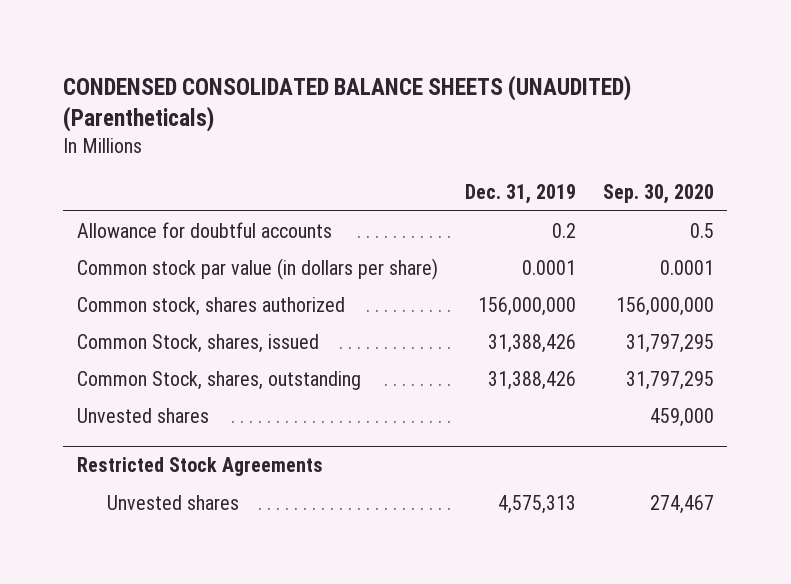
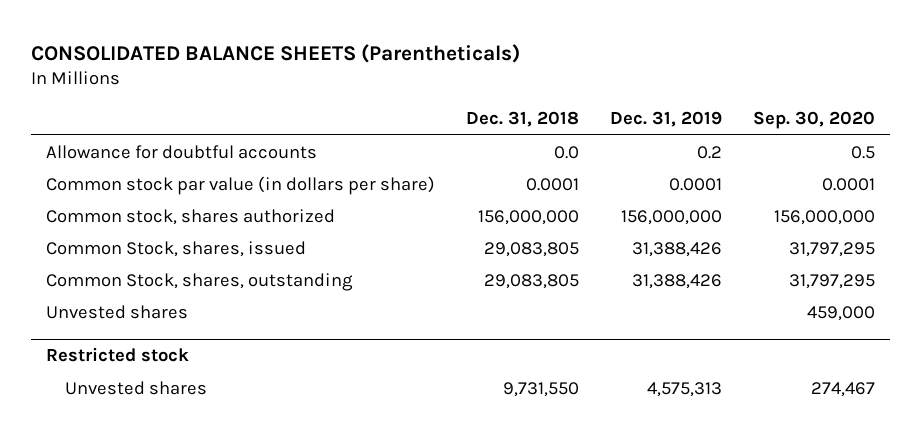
- CONDENSED CONSOLIDATED BALANCE SHEETS (UNAUDITED) (Parentheticals)
+ CONSOLIDATED BALANCE SHEETS (Parentheticals)
- | Dec. 31, 2019 | Sep. 30, 2020
+ | Dec. 31, 2018 | Dec. 31, 2019 | Sep. 30, 2020
- Restricted Stock Agreements
+ Restricted stock

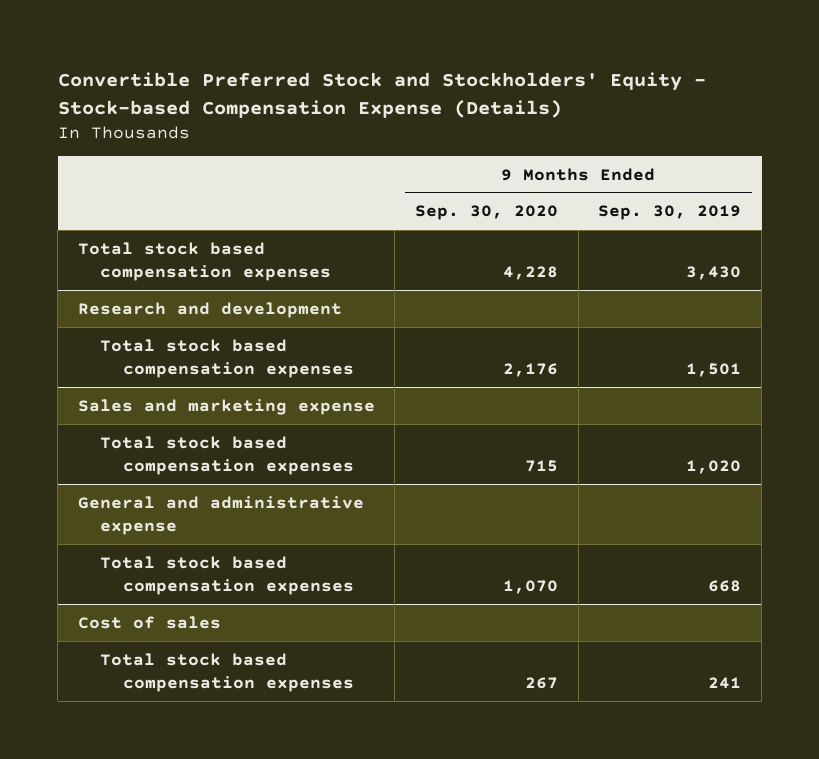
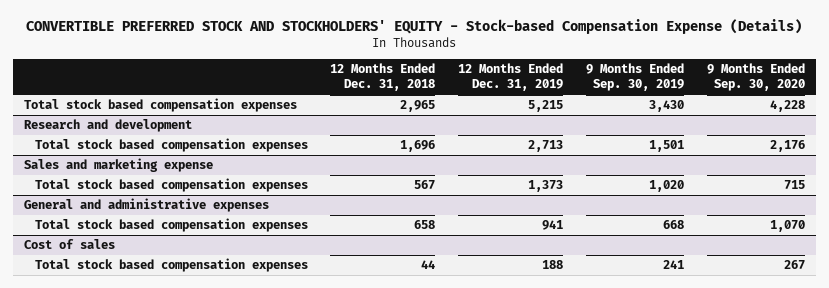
- Convertible Preferred Stock and Stockholders' Equity - Stock-based Compensation Expense (Details)
+ CONVERTIBLE PREFERRED STOCK AND STOCKHOLDERS' EQUITY - Stock-based Compensation Expense (Details)
- | 9 Months Ended Sep. 30, 2020 | 9 Months Ended Sep. 30, 2019
+ | 12 Months Ended Dec. 31, 2018 | 12 Months Ended Dec. 31, 2019 | 9 Months Ended Sep. 30, 2019 | 9 Months Ended Sep. 30, 2020
- General and administrative expense
+ General and administrative expenses

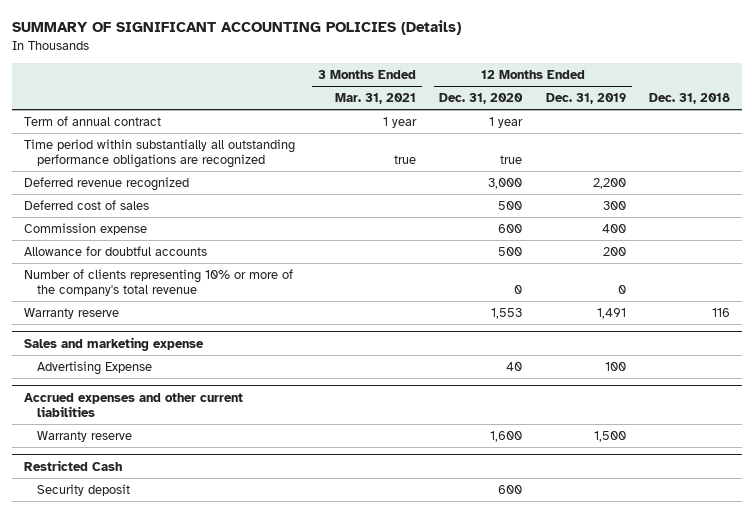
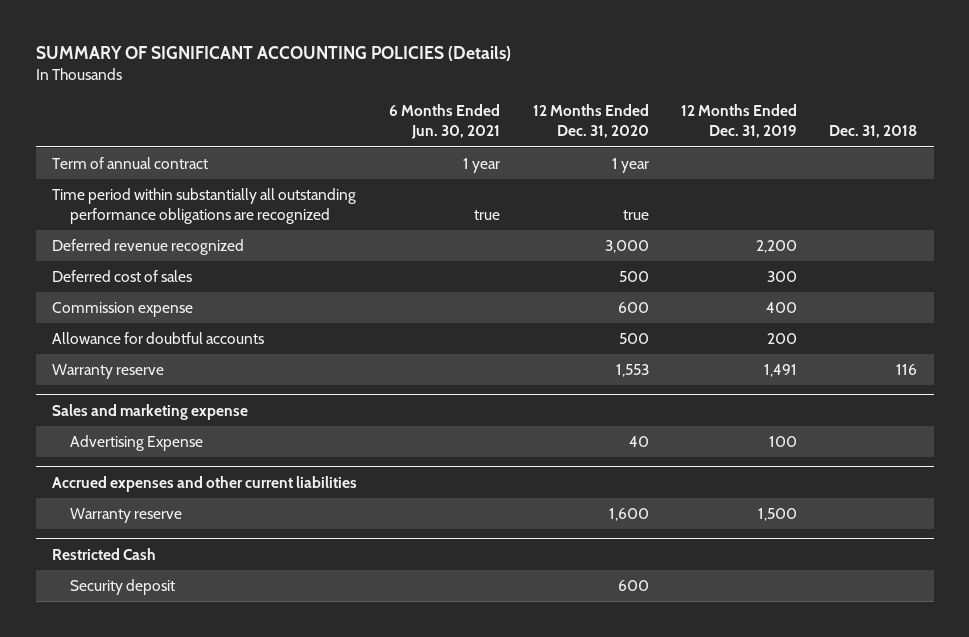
- | 3 Months Ended Mar. 31, 2021 | 12 Months Ended Dec. 31, 2020 | 12 Months Ended Dec. 31, 2019 | Dec. 31, 2018
+ | 6 Months Ended Jun. 30, 2021 | 12 Months Ended Dec. 31, 2020 | 12 Months Ended Dec. 31, 2019 | Dec. 31, 2018
- Number of clients representing 10% or more of the company's total revenue | | 0 | 0 |

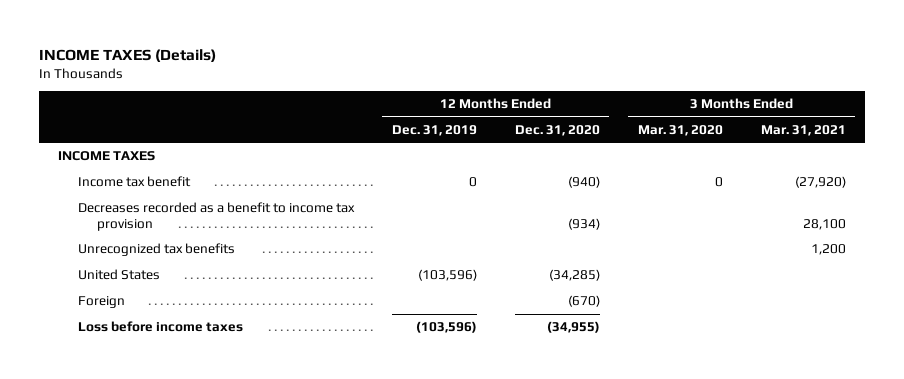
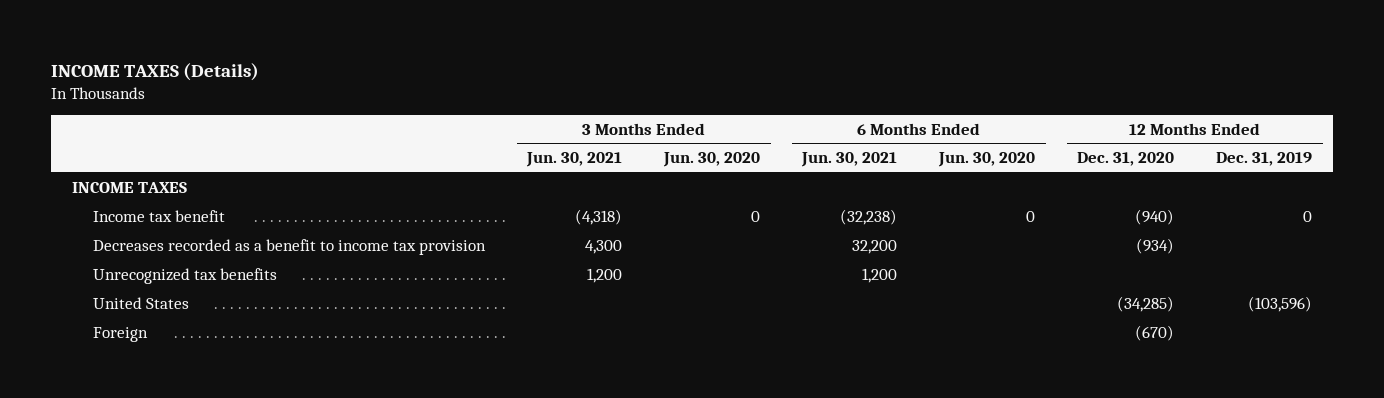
- | 12 Months Ended Dec. 31, 2019 | 12 Months Ended Dec. 31, 2020 | 3 Months Ended Mar. 31, 2020 | 3 Months Ended Mar. 31, 2021
+ | 3 Months Ended Jun. 30, 2021 | 3 Months Ended Jun. 30, 2020 | 6 Months Ended Jun. 30, 2021 | 6 Months Ended Jun. 30, 2020 | 12 Months Ended Dec. 31, 2020 | 12 Months Ended Dec. 31, 2019
- Loss before income taxes | (103,596) | (34,955) | |

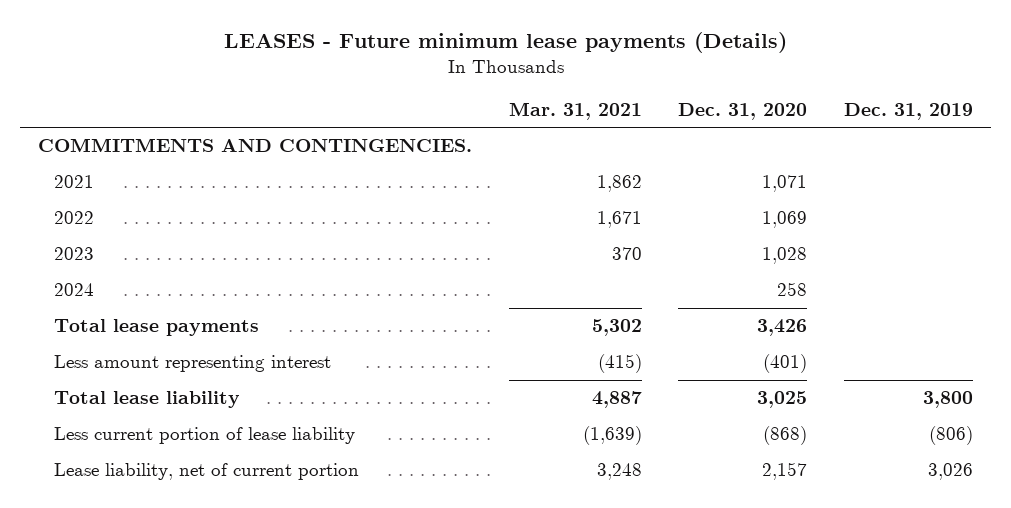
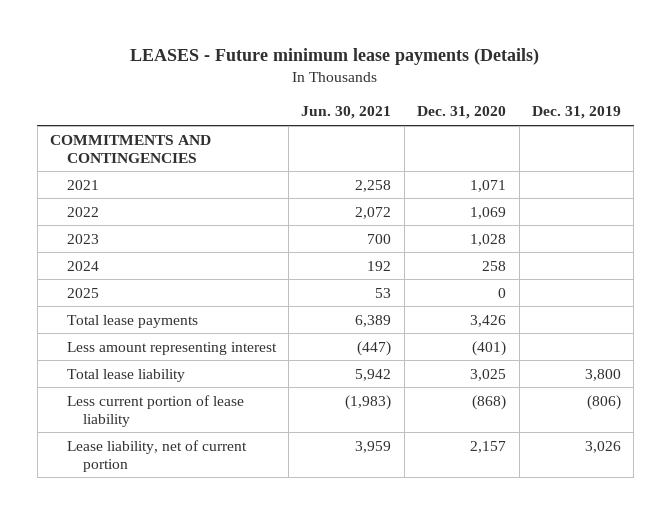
- | Mar. 31, 2021 | Dec. 31, 2020 | Dec. 31, 2019
+ | Jun. 30, 2021 | Dec. 31, 2020 | Dec. 31, 2019
- COMMITMENTS AND CONTINGENCIES.
+ COMMITMENTS AND CONTINGENCIES
+ 2025 | 53 | 0 |

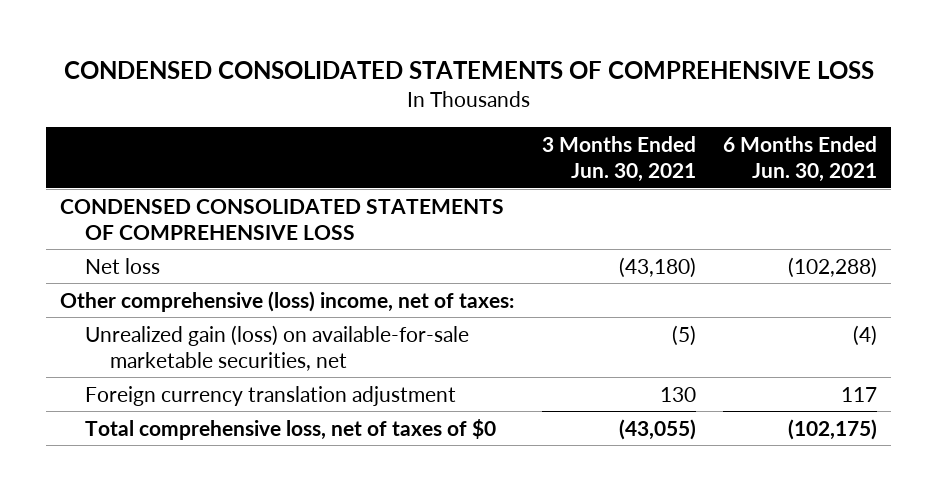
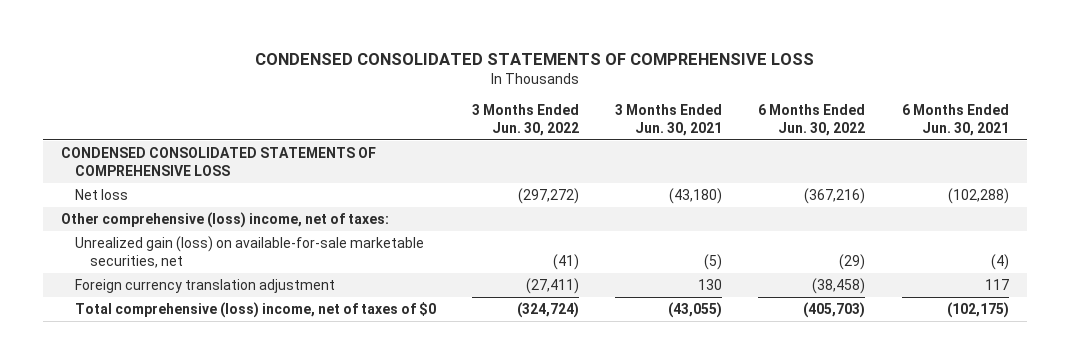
- | 3 Months Ended Jun. 30, 2021 | 6 Months Ended Jun. 30, 2021
+ | 3 Months Ended Jun. 30, 2022 | 3 Months Ended Jun. 30, 2021 | 6 Months Ended Jun. 30, 2022 | 6 Months Ended Jun. 30, 2021
- Total comprehensive loss, net of taxes of $0 | (43,055) | (102,175)
+ Total comprehensive (loss) income, net of taxes of $0 | (324,724) | (43,055) | (405,703) | (102,175)

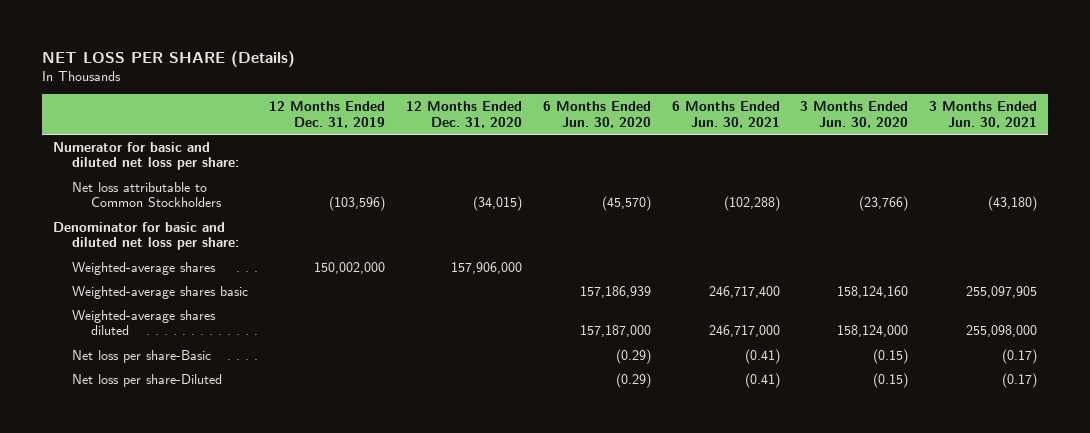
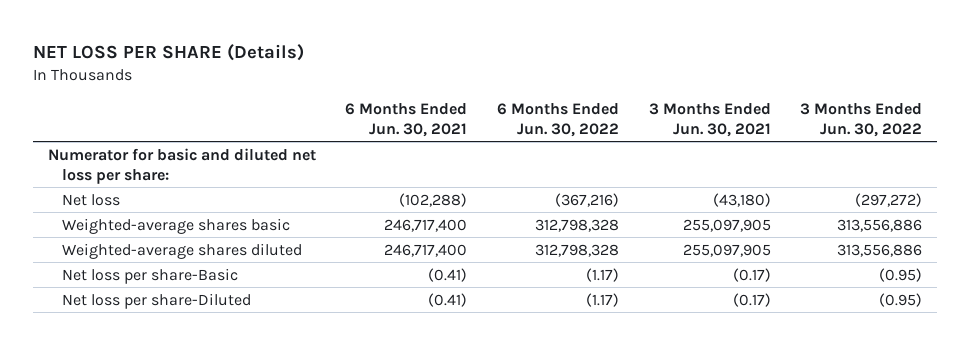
- | 12 Months Ended Dec. 31, 2019 | 12 Months Ended Dec. 31, 2020 | 6 Months Ended Jun. 30, 2020 | 6 Months Ended Jun. 30, 2021 | 3 Months Ended Jun. 30, 2020 | 3 Months Ended Jun. 30, 2021
+ | 6 Months Ended Jun. 30, 2021 | 6 Months Ended Jun. 30, 2022 | 3 Months Ended Jun. 30, 2021 | 3 Months Ended Jun. 30, 2022
- Net loss attributable to Common Stockholders | (103,596) | (34,015) | (45,570) | (102,288) | (23,766) | (43,180)
- Denominator for basic and diluted net loss per share:
- Weighted-average shares | 150,002,000 | 157,906,000 | | | |
+ Net loss | (102,288) | (367,216) | (43,180) | (297,272)
- Weighted-average shares diluted | | | 157,187,000 | 246,717,000 | 158,124,000 | 255,098,000
+ Weighted-average shares diluted | 246,717,400 | 312,798,328 | 255,097,905 | 313,556,886

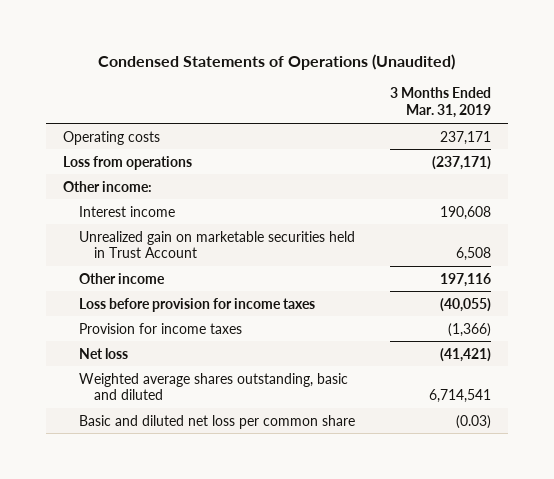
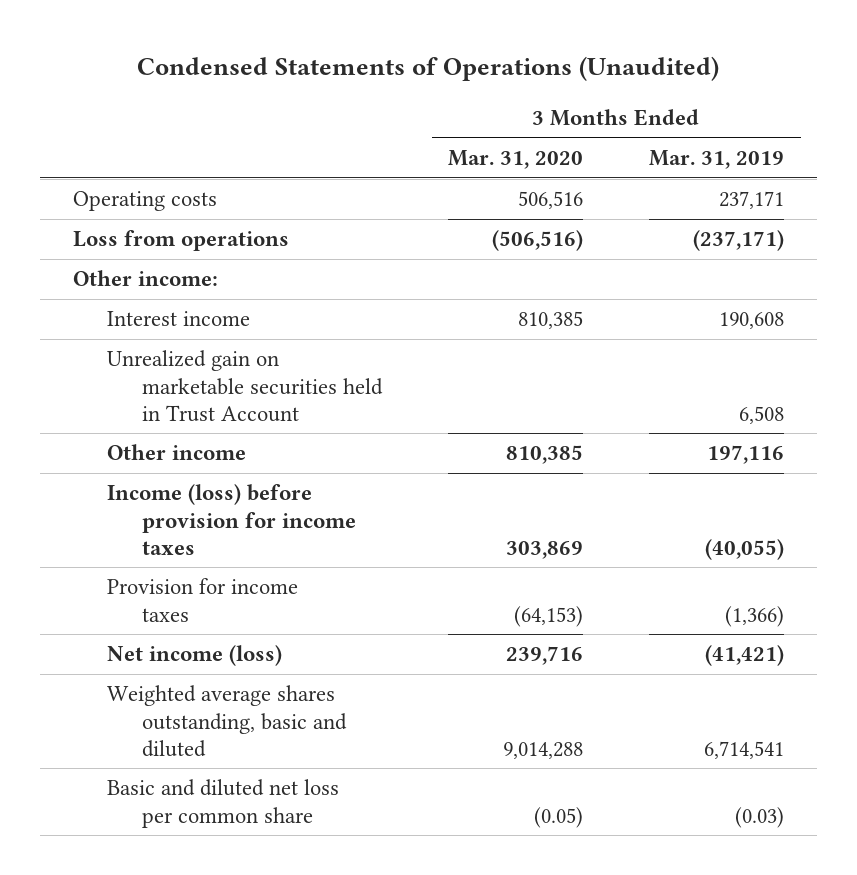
- | 3 Months Ended Mar. 31, 2019
+ | 3 Months Ended Mar. 31, 2020 | 3 Months Ended Mar. 31, 2019
- Loss before provision for income taxes | (40,055)
+ Income (loss) before provision for income taxes | 303,869 | (40,055)
- Net loss | (41,421)
+ Net income (loss) | 239,716 | (41,421)

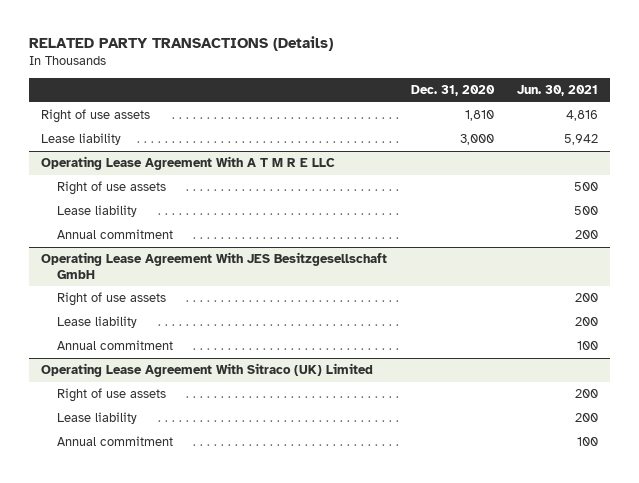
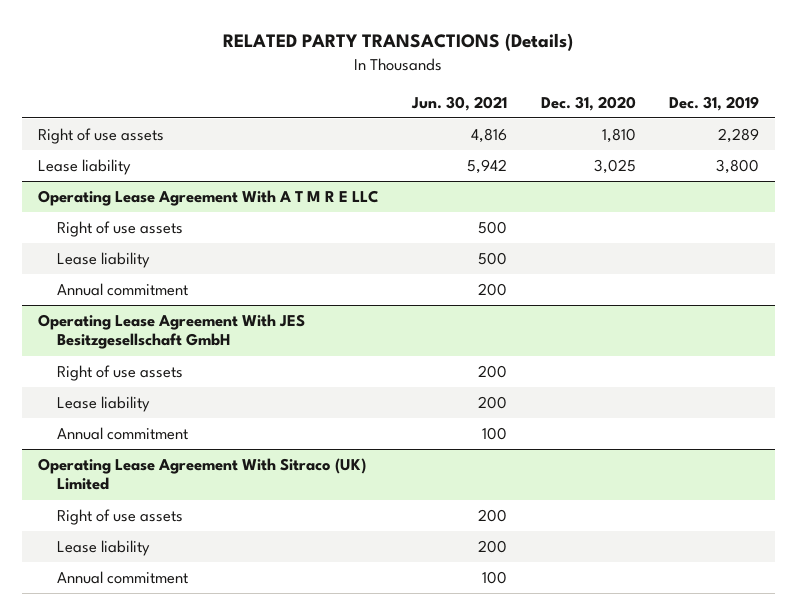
- | Dec. 31, 2020 | Jun. 30, 2021
+ | Jun. 30, 2021 | Dec. 31, 2020 | Dec. 31, 2019
- Lease liability | 3,000 | 5,942
+ Lease liability | 5,942 | 3,025 | 3,800

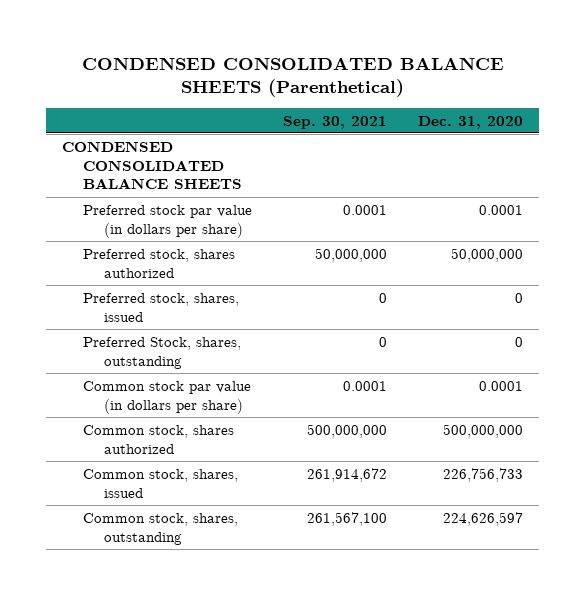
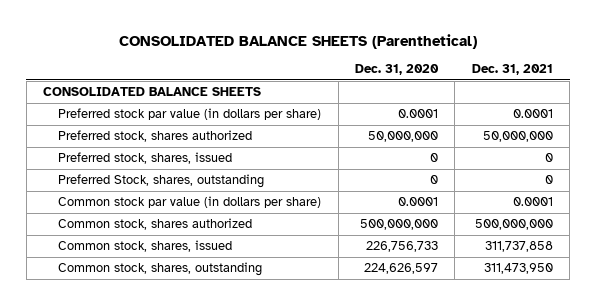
- CONDENSED CONSOLIDATED BALANCE SHEETS (Parenthetical)
+ CONSOLIDATED BALANCE SHEETS (Parenthetical)
- | Sep. 30, 2021 | Dec. 31, 2020
+ | Dec. 31, 2020 | Dec. 31, 2021
- CONDENSED CONSOLIDATED BALANCE SHEETS
+ CONSOLIDATED BALANCE SHEETS

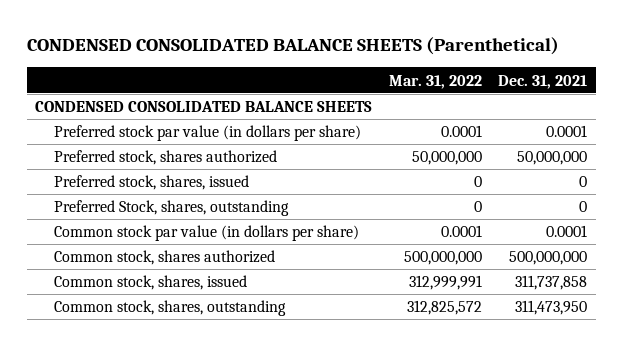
- CONSOLIDATED BALANCE SHEETS (Parenthetical)
+ CONDENSED CONSOLIDATED BALANCE SHEETS (Parenthetical)
- | Dec. 31, 2020 | Dec. 31, 2021
+ | Mar. 31, 2022 | Dec. 31, 2021
- CONSOLIDATED BALANCE SHEETS
+ CONDENSED CONSOLIDATED BALANCE SHEETS

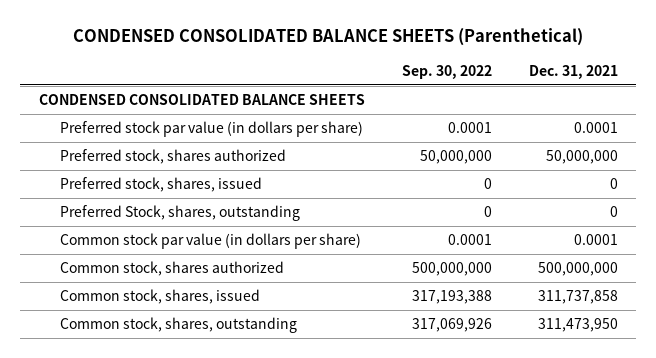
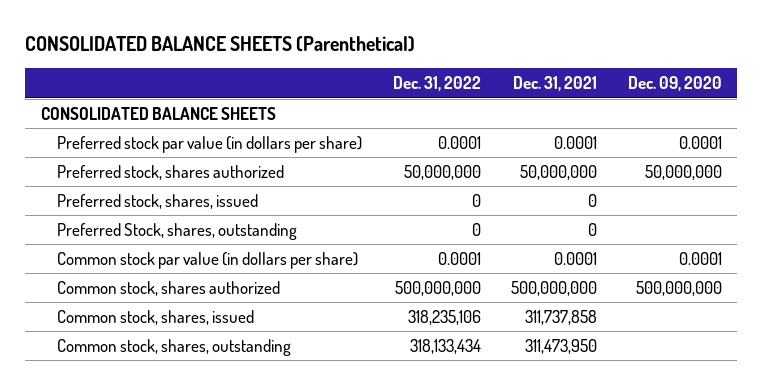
- CONDENSED CONSOLIDATED BALANCE SHEETS (Parenthetical)
+ CONSOLIDATED BALANCE SHEETS (Parenthetical)
- | Sep. 30, 2022 | Dec. 31, 2021
+ | Dec. 31, 2022 | Dec. 31, 2021 | Dec. 09, 2020
- CONDENSED CONSOLIDATED BALANCE SHEETS
+ CONSOLIDATED BALANCE SHEETS

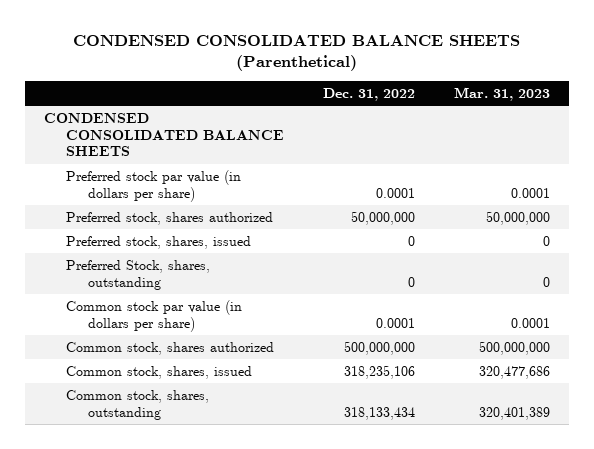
- CONSOLIDATED BALANCE SHEETS (Parenthetical)
+ CONDENSED CONSOLIDATED BALANCE SHEETS (Parenthetical)
- | Dec. 31, 2022 | Dec. 31, 2021 | Dec. 09, 2020
+ | Dec. 31, 2022 | Mar. 31, 2023
- CONSOLIDATED BALANCE SHEETS
+ CONDENSED CONSOLIDATED BALANCE SHEETS

